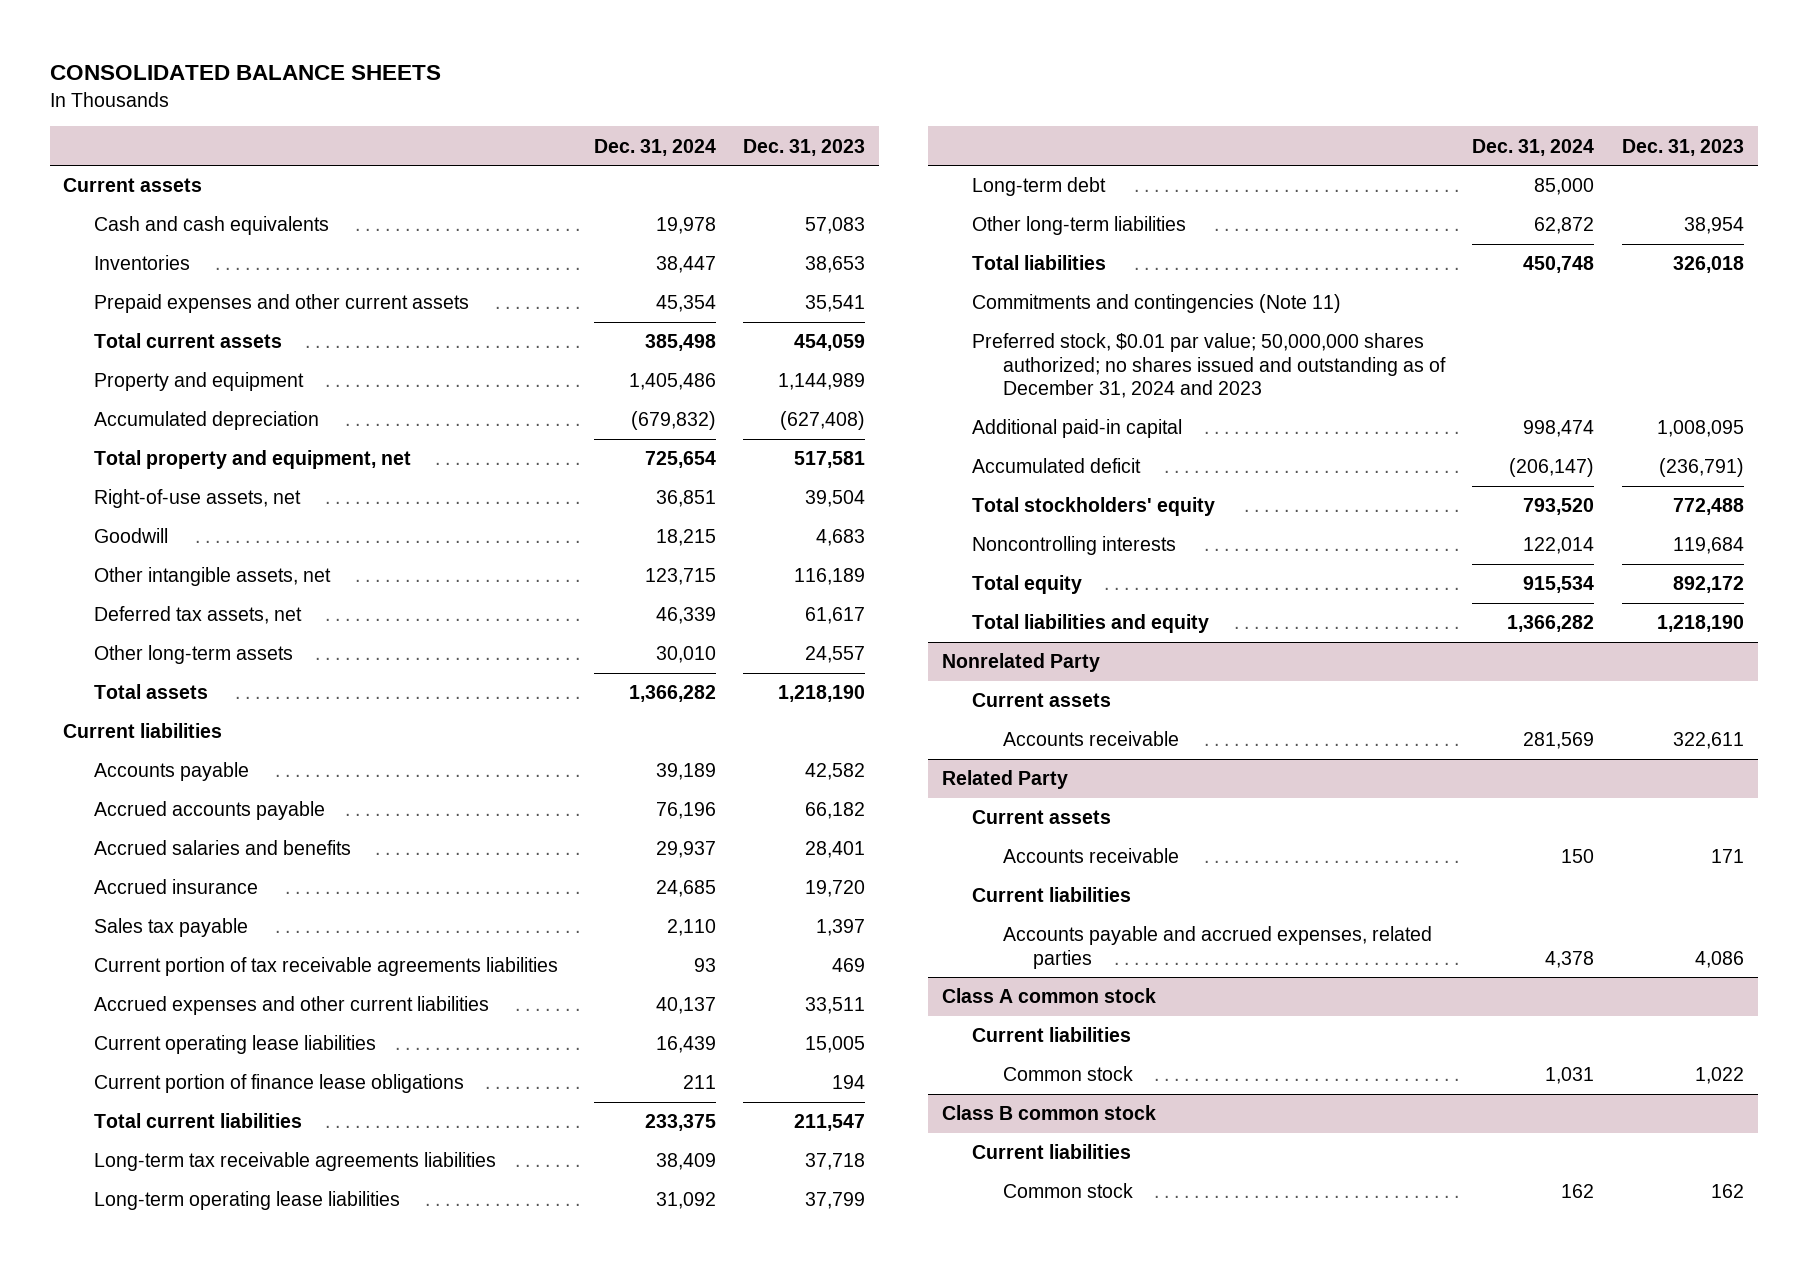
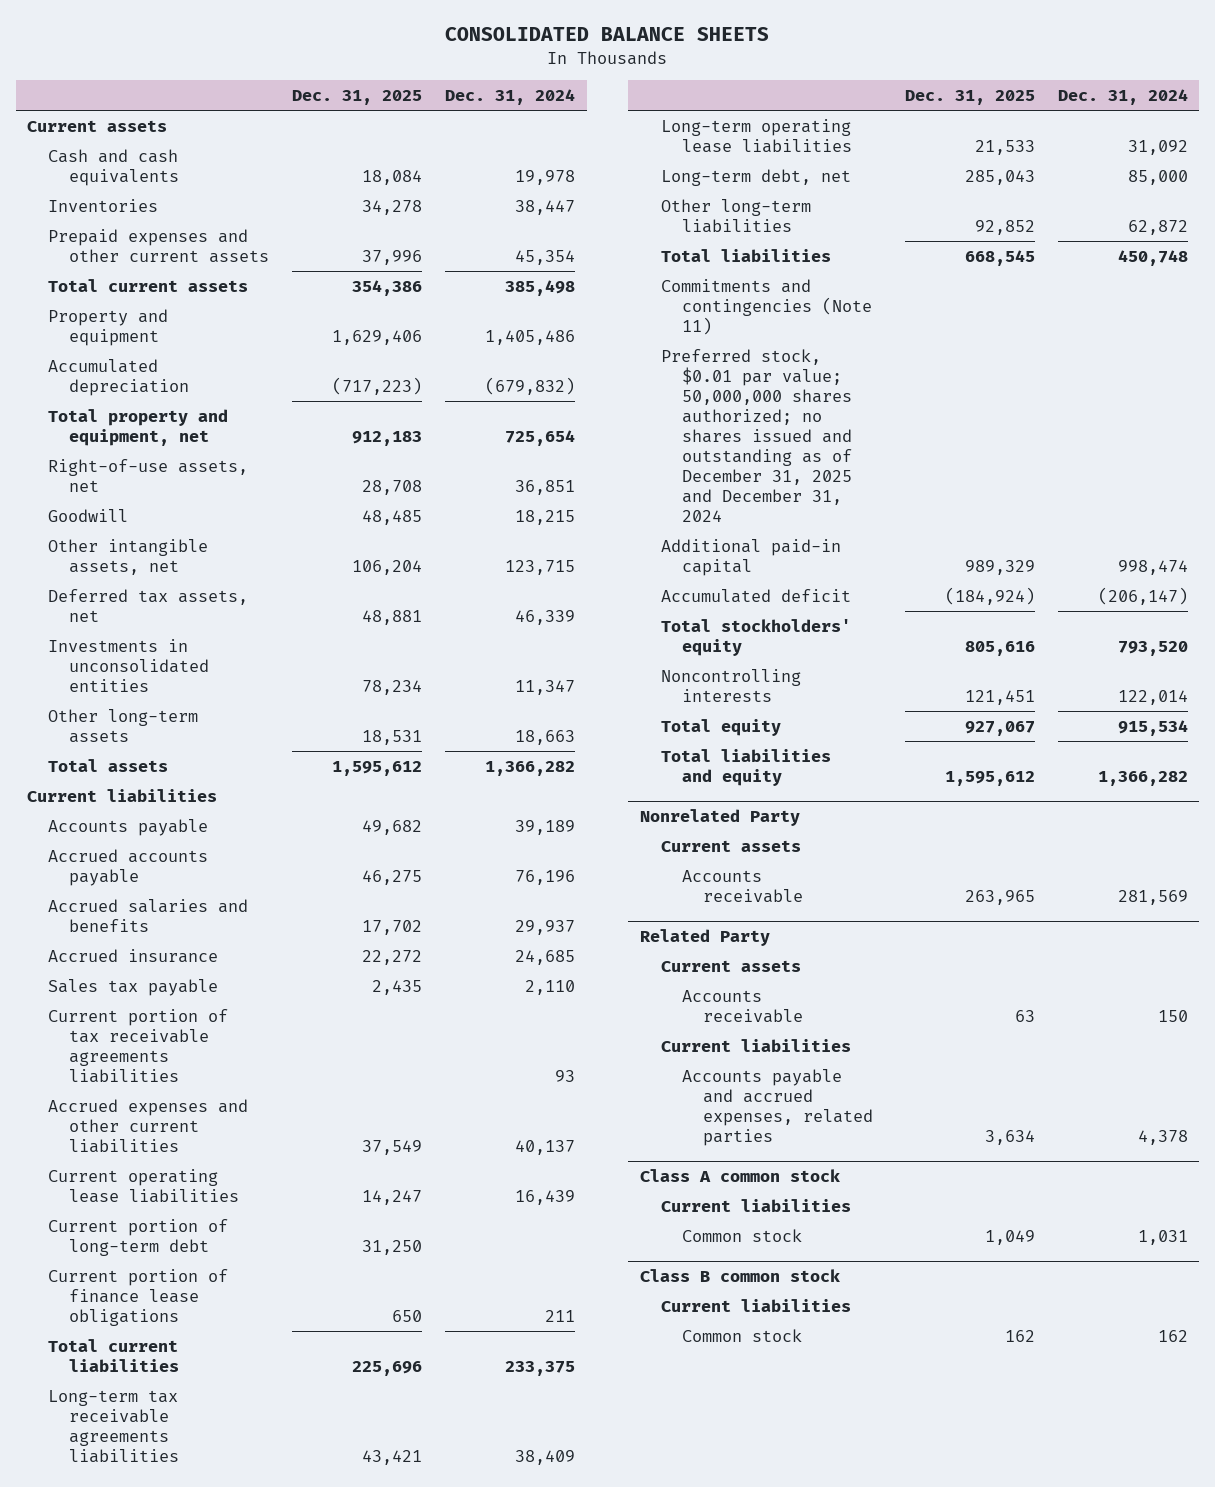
- | Dec. 31, 2024 | Dec. 31, 2023
+ | Dec. 31, 2025 | Dec. 31, 2024
- Other long-term assets | 30,010 | 24,557
+ Investments in unconsolidated entities | 78,234 | 11,347
+ Other long-term assets | 18,531 | 18,663
+ Current portion of long-term debt | 31,250 |
- Long-term debt | 85,000 |
+ Long-term debt, net | 285,043 | 85,000
- Preferred stock, $0.01 par value; 50,000,000 shares authorized; no shares issued and outstanding as of December 31, 2024 and 2023
+ Preferred stock, $0.01 par value; 50,000,000 shares authorized; no shares issued and outstanding as of December 31, 2025 and December 31, 2024

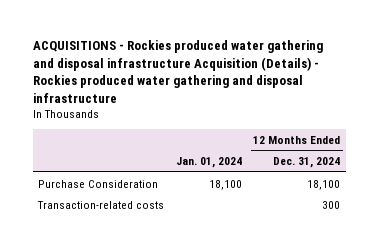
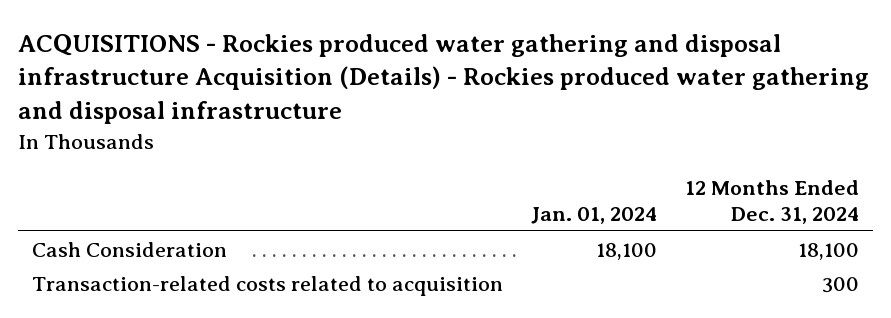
- Purchase Consideration | 18,100 | 18,100
- Transaction-related costs | | 300
+ Cash Consideration | 18,100 | 18,100
+ Transaction-related costs related to acquisition | | 300

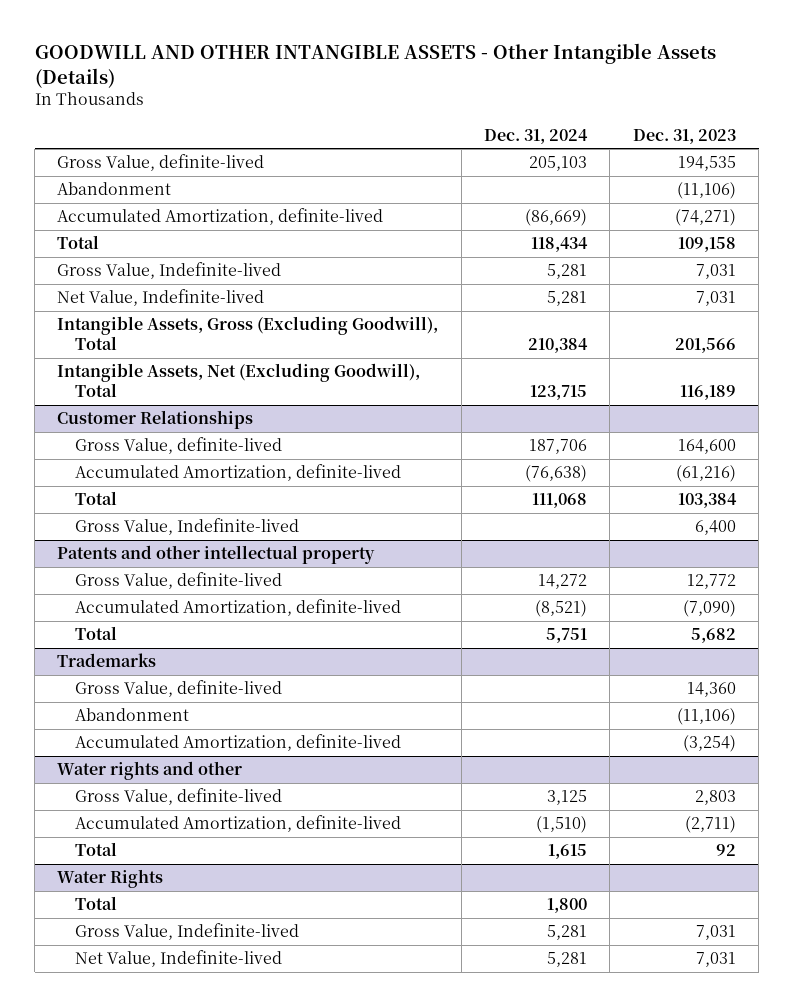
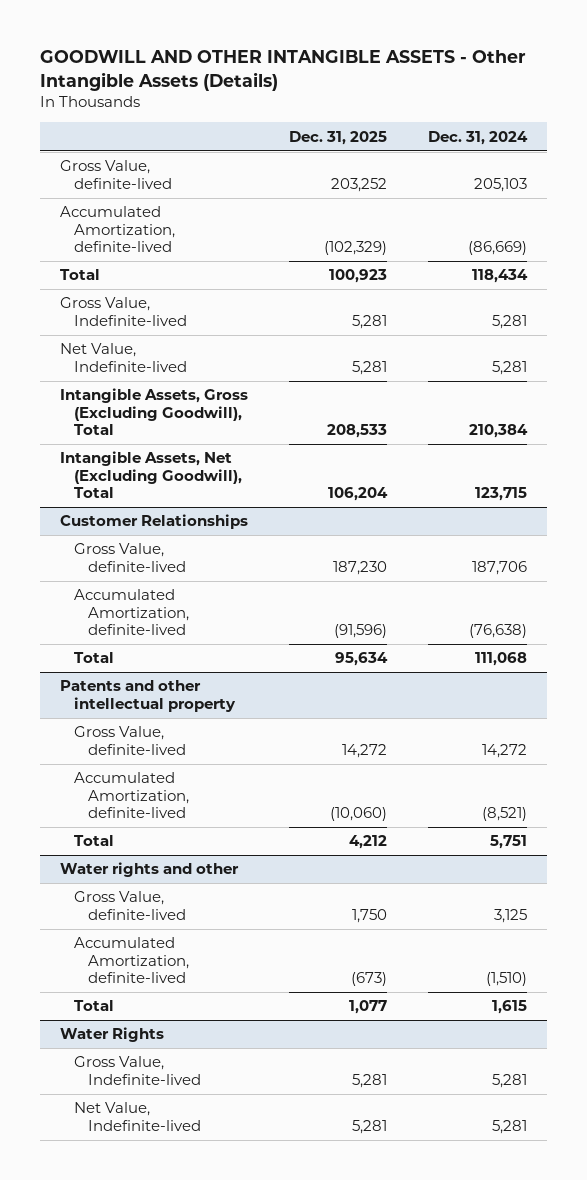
- | Dec. 31, 2024 | Dec. 31, 2023
+ | Dec. 31, 2025 | Dec. 31, 2024
- Abandonment | | (11,106)
@ Customer Relationships
- Gross Value, Indefinite-lived | | 6,400
- Trademarks
- Gross Value, definite-lived | | 14,360
- Abandonment | | (11,106)
- Accumulated Amortization, definite-lived | | (3,254)
@ Water Rights
- Total | 1,800 |

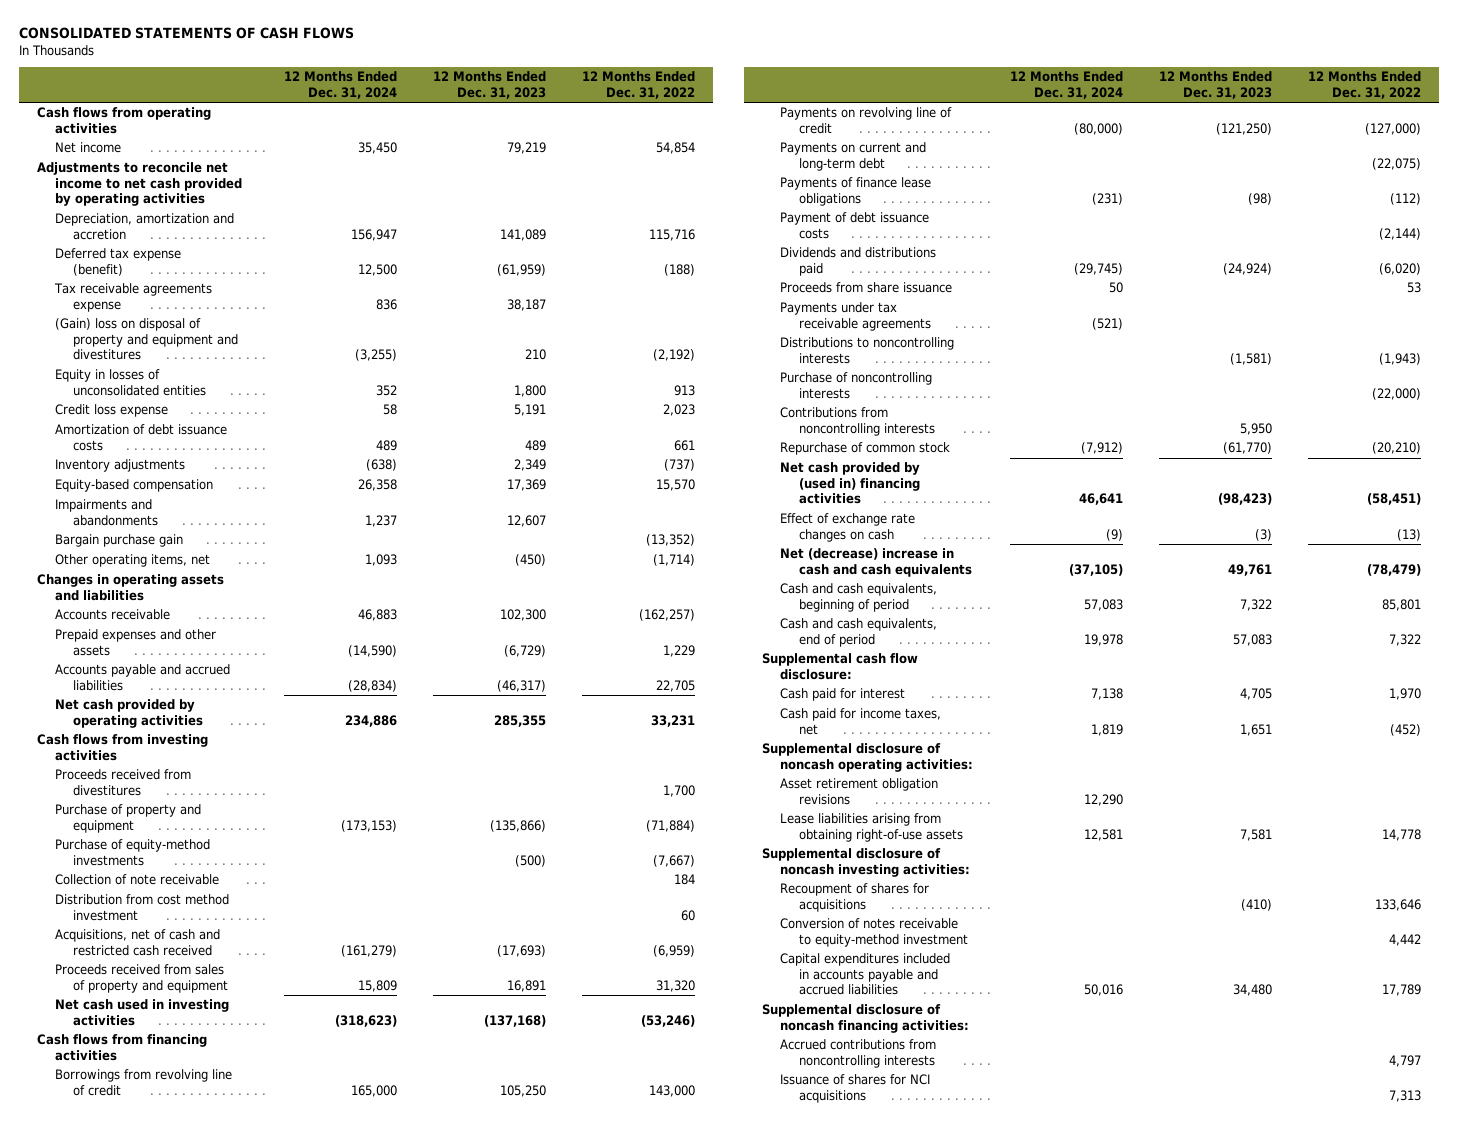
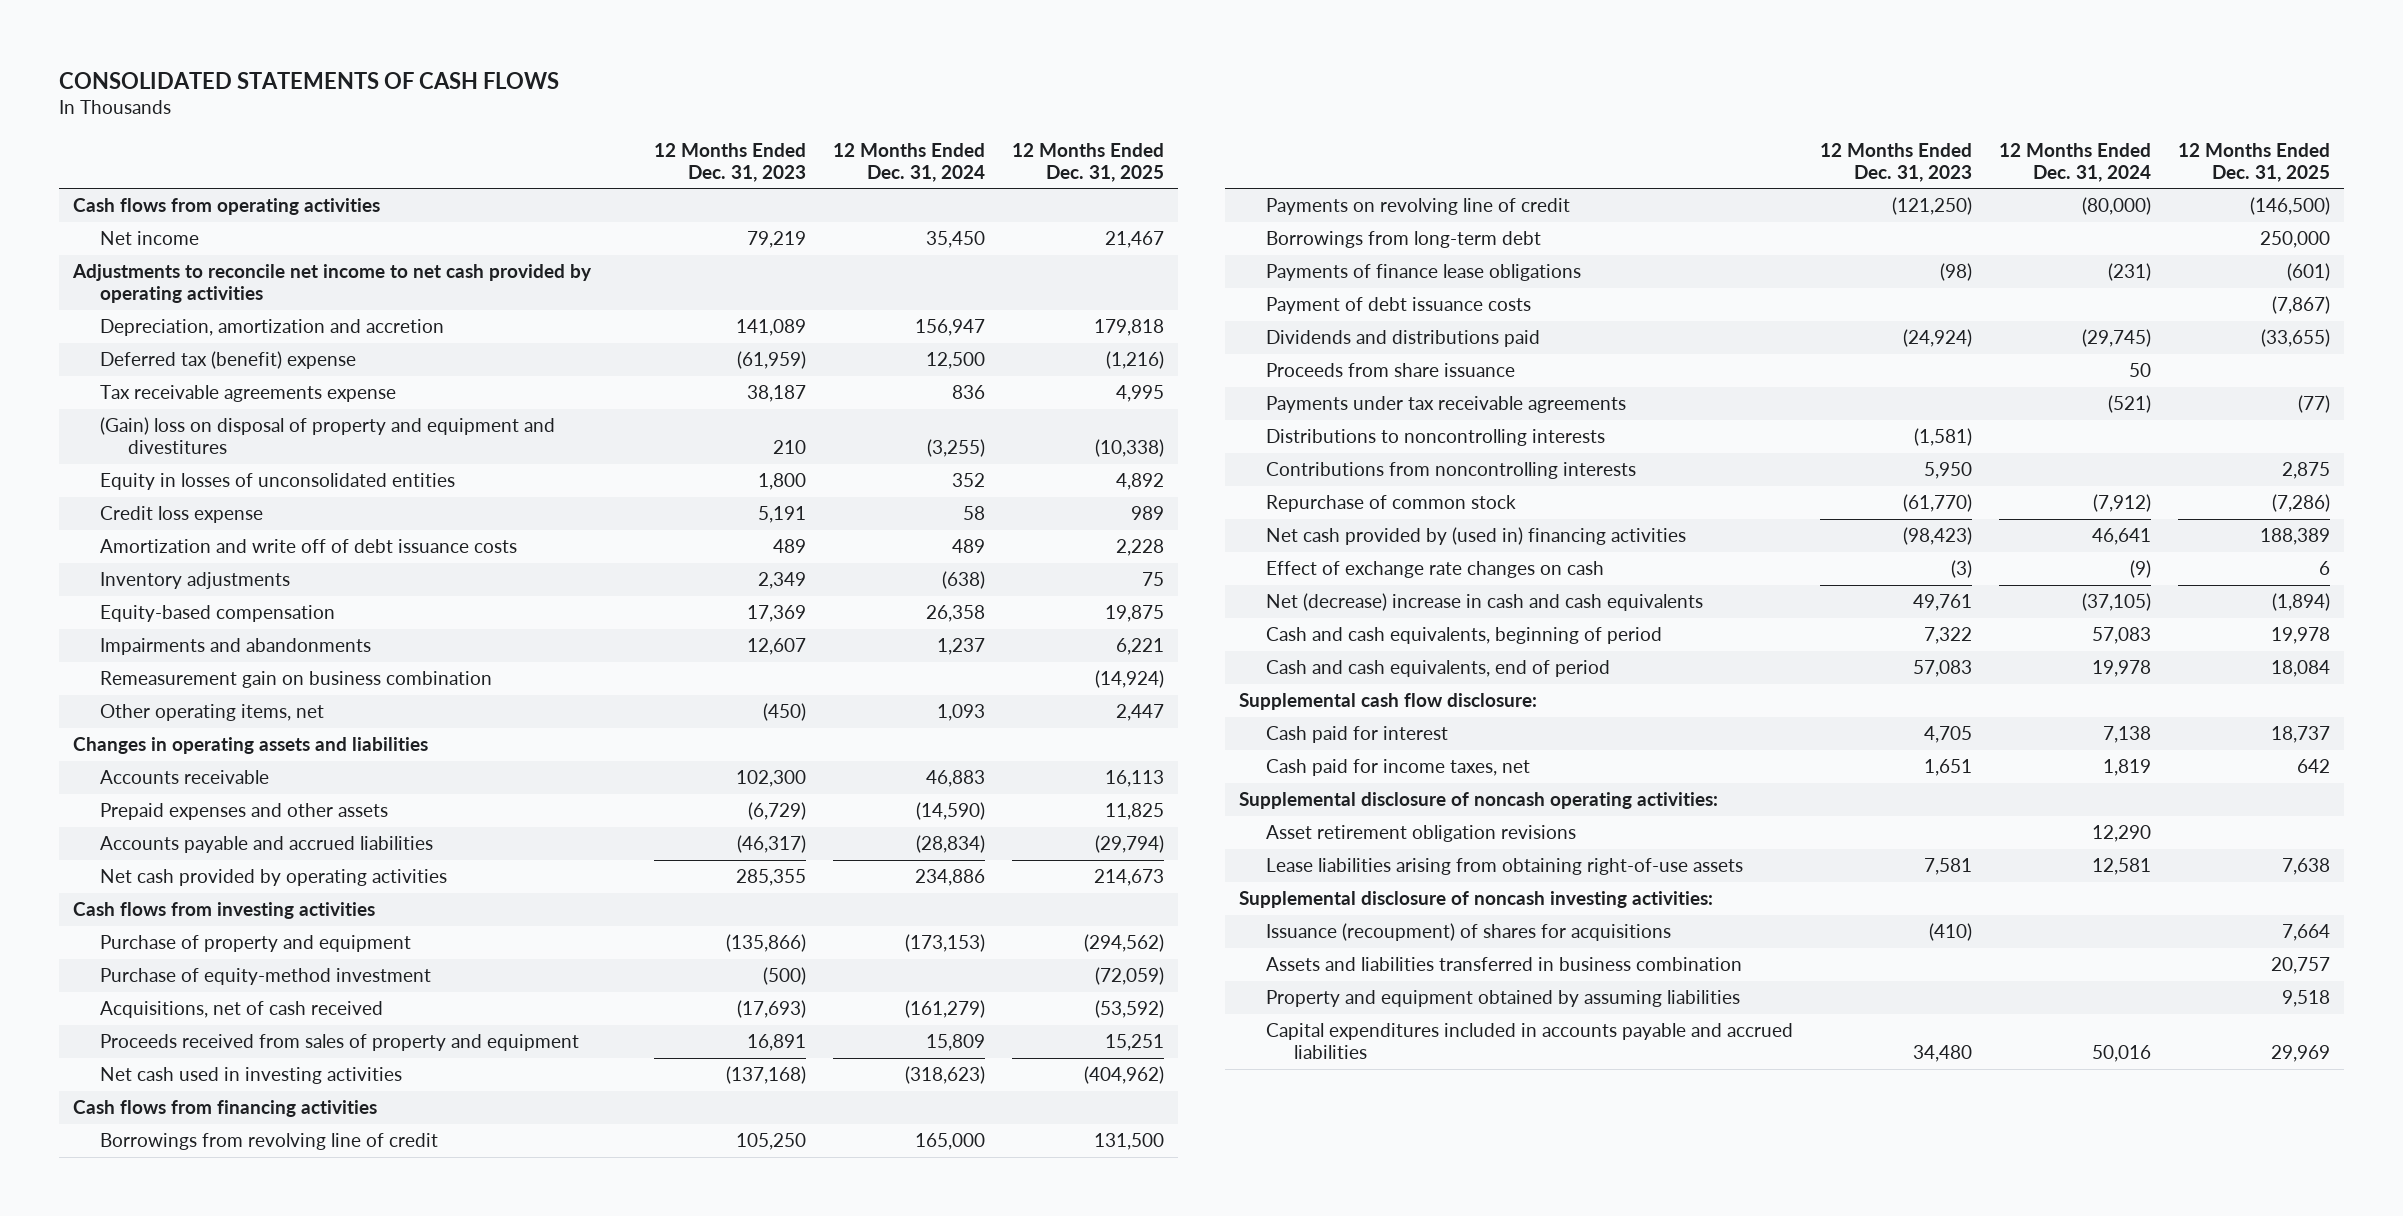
- | 12 Months Ended Dec. 31, 2024 | 12 Months Ended Dec. 31, 2023 | 12 Months Ended Dec. 31, 2022
+ | 12 Months Ended Dec. 31, 2023 | 12 Months Ended Dec. 31, 2024 | 12 Months Ended Dec. 31, 2025
- Deferred tax expense (benefit) | 12,500 | (61,959) | (188)
+ Deferred tax (benefit) expense | (61,959) | 12,500 | (1,216)
- Amortization of debt issuance costs | 489 | 489 | 661
+ Amortization and write off of debt issuance costs | 489 | 489 | 2,228
- Bargain purchase gain | | | (13,352)
+ Remeasurement gain on business combination | | | (14,924)
- Proceeds received from divestitures | | | 1,700
- Purchase of equity-method investments | | (500) | (7,667)
- Collection of note receivable | | | 184
- Distribution from cost method investment | | | 60
- Acquisitions, net of cash and restricted cash received | (161,279) | (17,693) | (6,959)
+ Purchase of equity-method investment | (500) | | (72,059)
+ Acquisitions, net of cash received | (17,693) | (161,279) | (53,592)
- Payments on current and long-term debt | | | (22,075)
+ Borrowings from long-term debt | | | 250,000
- Purchase of noncontrolling interests | | | (22,000)
- Recoupment of shares for acquisitions | | (410) | 133,646
- Conversion of notes receivable to equity-method investment | | | 4,442
+ Issuance (recoupment) of shares for acquisitions | (410) | | 7,664
+ Assets and liabilities transferred in business combination | | | 20,757
+ Property and equipment obtained by assuming liabilities | | | 9,518
- Supplemental disclosure of noncash financing activities:
- Accrued contributions from noncontrolling interests | | | 4,797
- Issuance of shares for NCI acquisitions | | | 7,313

